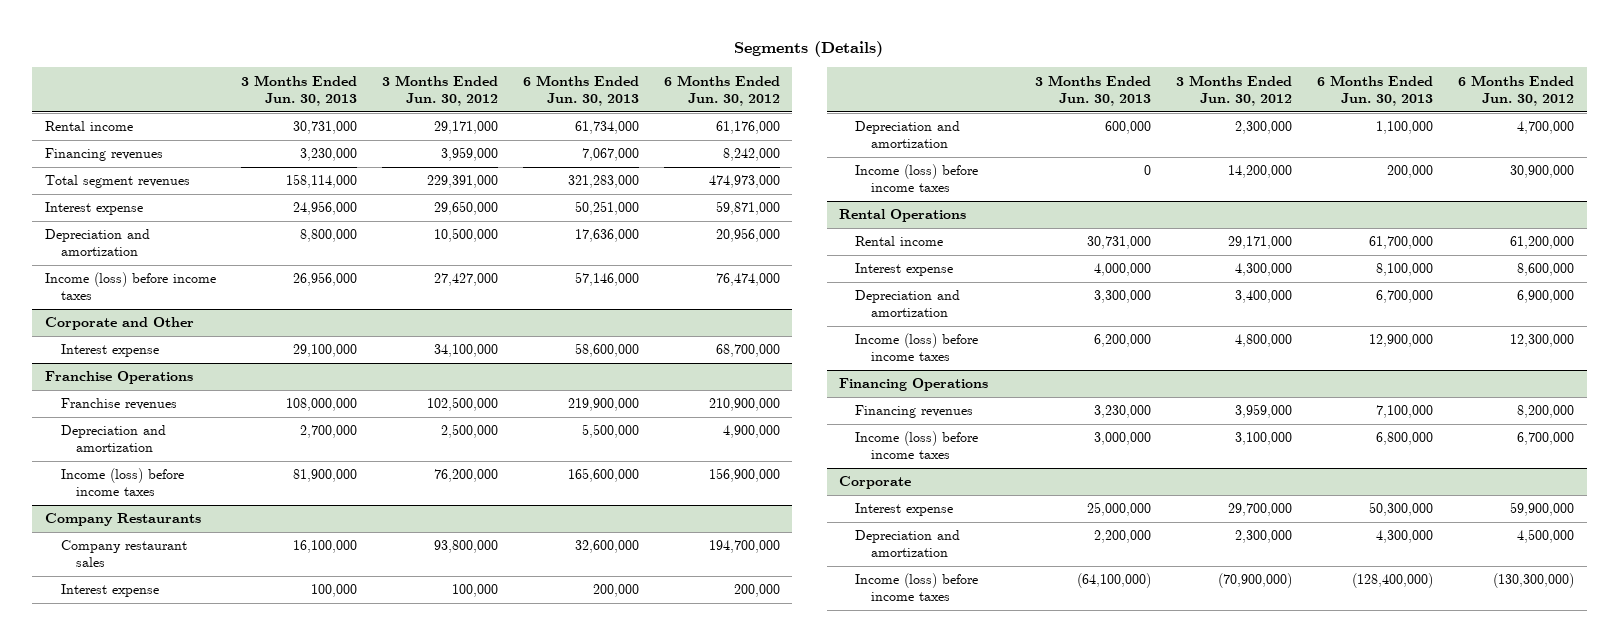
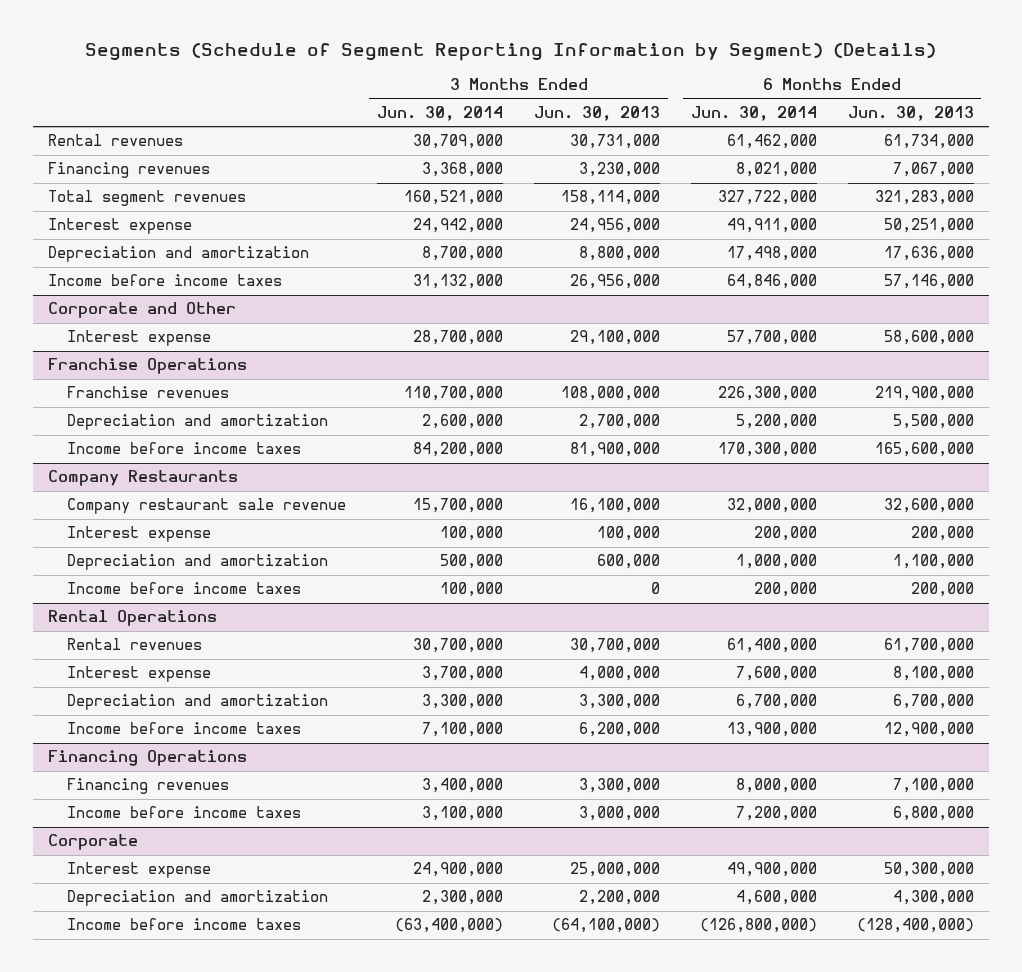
- Segments (Details)
+ Segments (Schedule of Segment Reporting Information by Segment) (Details)
- | 3 Months Ended Jun. 30, 2013 | 3 Months Ended Jun. 30, 2012 | 6 Months Ended Jun. 30, 2013 | 6 Months Ended Jun. 30, 2012
+ | 3 Months Ended Jun. 30, 2014 | 3 Months Ended Jun. 30, 2013 | 6 Months Ended Jun. 30, 2014 | 6 Months Ended Jun. 30, 2013
- Rental income | 30,731,000 | 29,171,000 | 61,734,000 | 61,176,000
+ Rental revenues | 30,709,000 | 30,731,000 | 61,462,000 | 61,734,000
- Income (loss) before income taxes | 26,956,000 | 27,427,000 | 57,146,000 | 76,474,000
+ Income before income taxes | 31,132,000 | 26,956,000 | 64,846,000 | 57,146,000
@ Franchise Operations
- Income (loss) before income taxes | 81,900,000 | 76,200,000 | 165,600,000 | 156,900,000
+ Income before income taxes | 84,200,000 | 81,900,000 | 170,300,000 | 165,600,000
@ Company Restaurants
- Company restaurant sales | 16,100,000 | 93,800,000 | 32,600,000 | 194,700,000
+ Company restaurant sale revenue | 15,700,000 | 16,100,000 | 32,000,000 | 32,600,000
- Income (loss) before income taxes | 0 | 14,200,000 | 200,000 | 30,900,000
+ Income before income taxes | 100,000 | 0 | 200,000 | 200,000
@ Rental Operations
- Rental income | 30,731,000 | 29,171,000 | 61,700,000 | 61,200,000
+ Rental revenues | 30,700,000 | 30,700,000 | 61,400,000 | 61,700,000
- Income (loss) before income taxes | 6,200,000 | 4,800,000 | 12,900,000 | 12,300,000
+ Income before income taxes | 7,100,000 | 6,200,000 | 13,900,000 | 12,900,000
@ Financing Operations
- Financing revenues | 3,230,000 | 3,959,000 | 7,100,000 | 8,200,000
- Income (loss) before income taxes | 3,000,000 | 3,100,000 | 6,800,000 | 6,700,000
+ Financing revenues | 3,400,000 | 3,300,000 | 8,000,000 | 7,100,000
+ Income before income taxes | 3,100,000 | 3,000,000 | 7,200,000 | 6,800,000
@ Corporate
- Income (loss) before income taxes | (64,100,000) | (70,900,000) | (128,400,000) | (130,300,000)
+ Income before income taxes | (63,400,000) | (64,100,000) | (126,800,000) | (128,400,000)

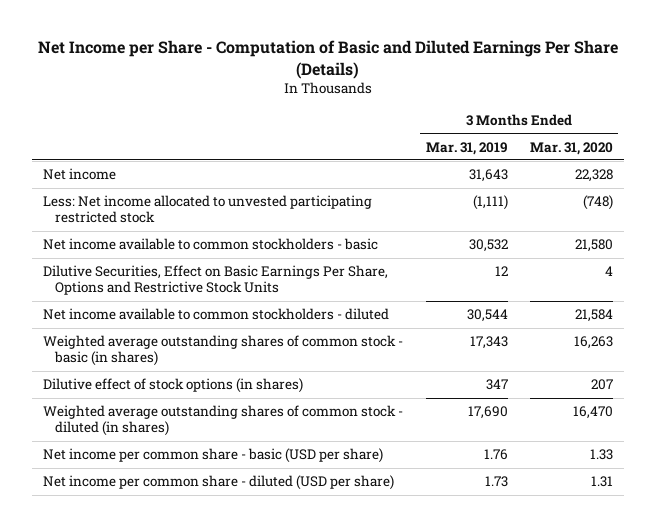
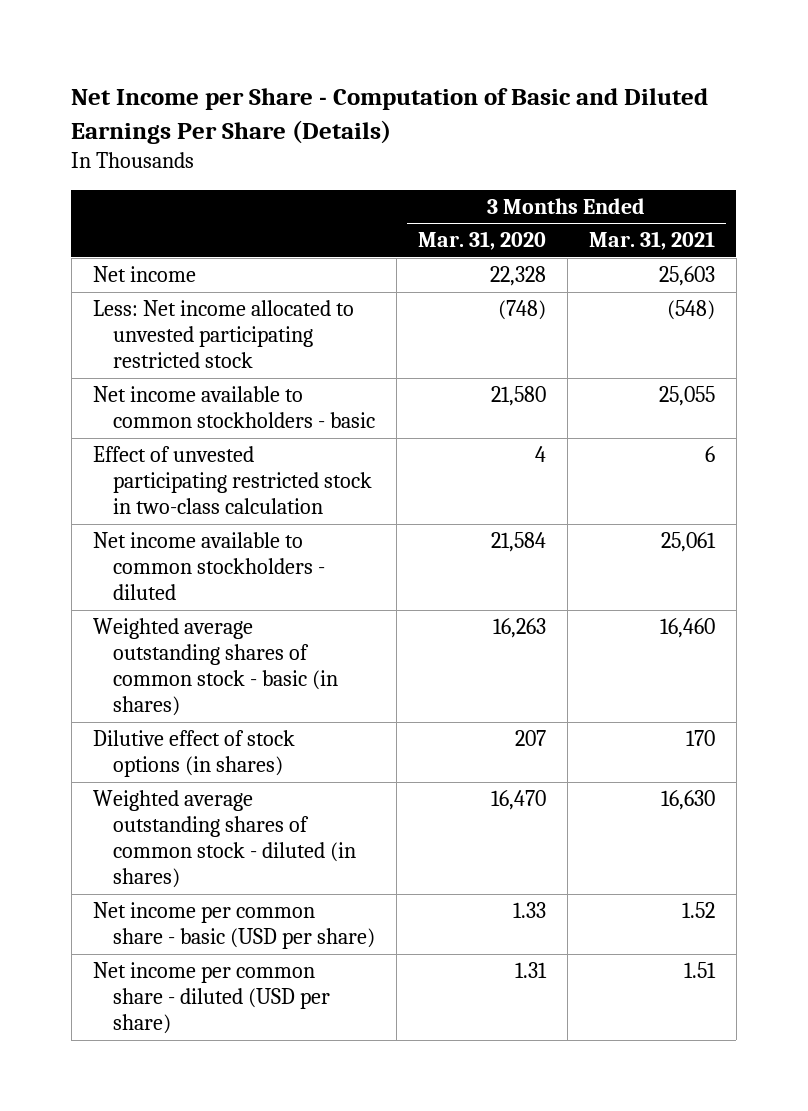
- | 3 Months Ended Mar. 31, 2019 | 3 Months Ended Mar. 31, 2020
+ | 3 Months Ended Mar. 31, 2020 | 3 Months Ended Mar. 31, 2021
- Dilutive Securities, Effect on Basic Earnings Per Share, Options and Restrictive Stock Units | 12 | 4
+ Effect of unvested participating restricted stock in two-class calculation | 4 | 6

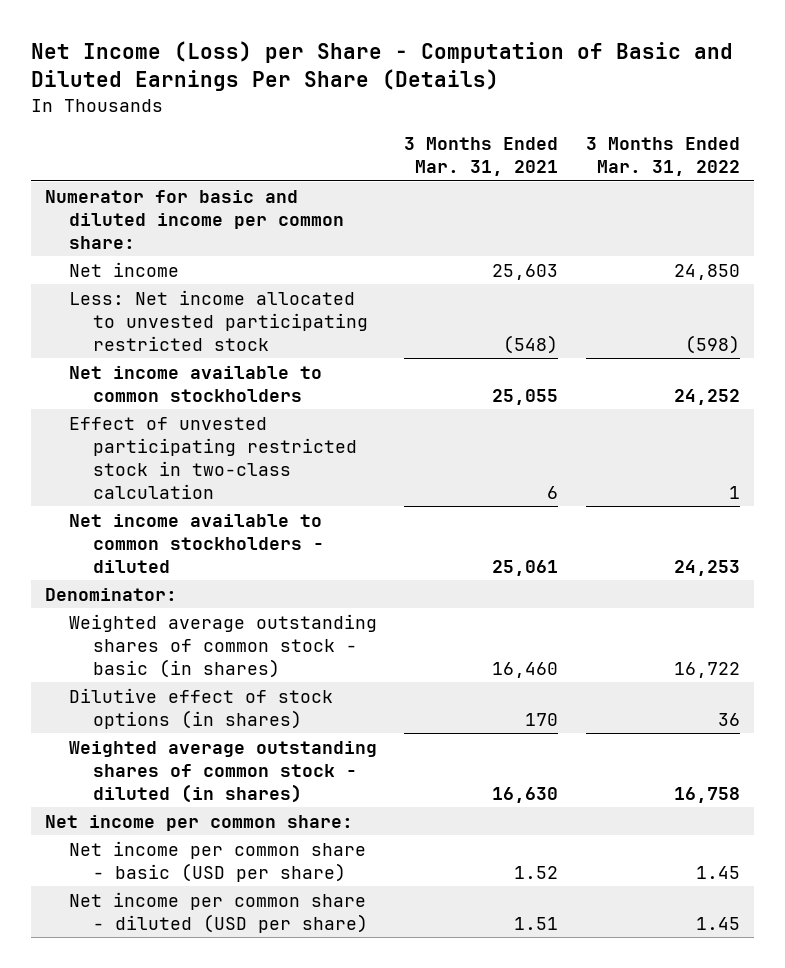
- Net Income per Share - Computation of Basic and Diluted Earnings Per Share (Details)
+ Net Income (Loss) per Share - Computation of Basic and Diluted Earnings Per Share (Details)
- | 3 Months Ended Mar. 31, 2020 | 3 Months Ended Mar. 31, 2021
+ | 3 Months Ended Mar. 31, 2021 | 3 Months Ended Mar. 31, 2022
+ Numerator for basic and diluted income per common share:
- Net income available to common stockholders - basic | 21,580 | 25,055
+ Net income available to common stockholders | 25,055 | 24,252
+ Denominator:
+ Net income per common share:

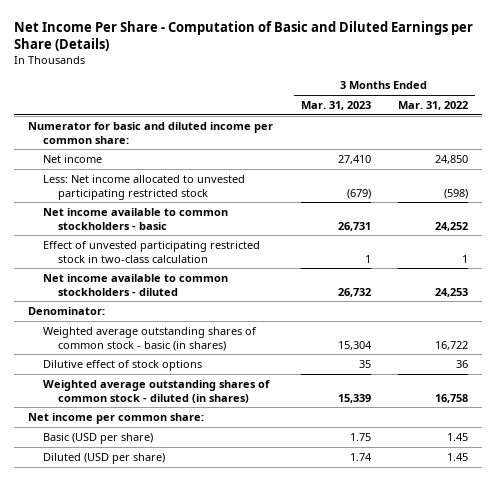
- Net Income (Loss) per Share - Computation of Basic and Diluted Earnings Per Share (Details)
+ Net Income Per Share - Computation of Basic and Diluted Earnings per Share (Details)
- | 3 Months Ended Mar. 31, 2021 | 3 Months Ended Mar. 31, 2022
+ | 3 Months Ended Mar. 31, 2023 | 3 Months Ended Mar. 31, 2022
- Net income available to common stockholders | 25,055 | 24,252
+ Net income available to common stockholders - basic | 26,731 | 24,252
- Dilutive effect of stock options (in shares) | 170 | 36
+ Dilutive effect of stock options | 35 | 36
- Net income per common share - basic (USD per share) | 1.52 | 1.45
- Net income per common share - diluted (USD per share) | 1.51 | 1.45
+ Basic (USD per share) | 1.75 | 1.45
+ Diluted (USD per share) | 1.74 | 1.45

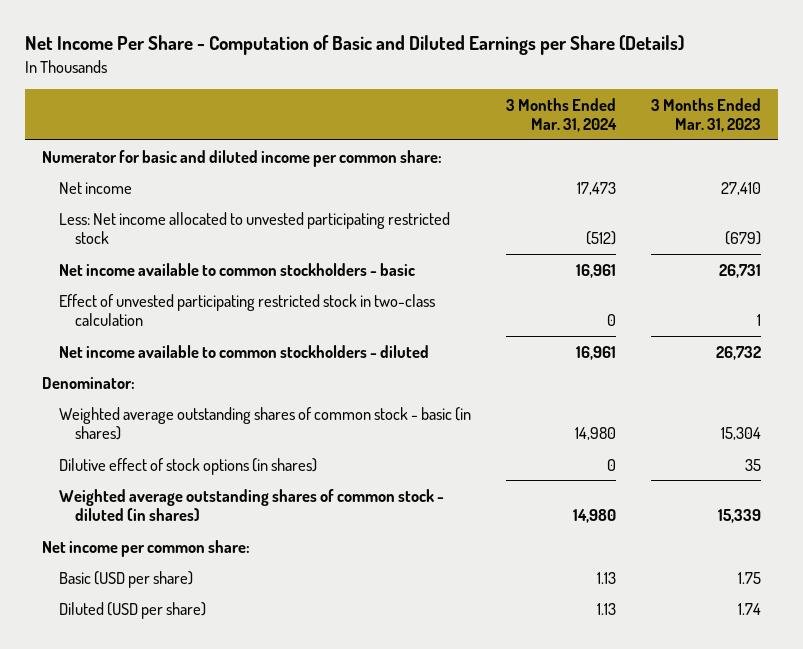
- | 3 Months Ended Mar. 31, 2023 | 3 Months Ended Mar. 31, 2022
+ | 3 Months Ended Mar. 31, 2024 | 3 Months Ended Mar. 31, 2023
- Dilutive effect of stock options | 35 | 36
+ Dilutive effect of stock options (in shares) | 0 | 35

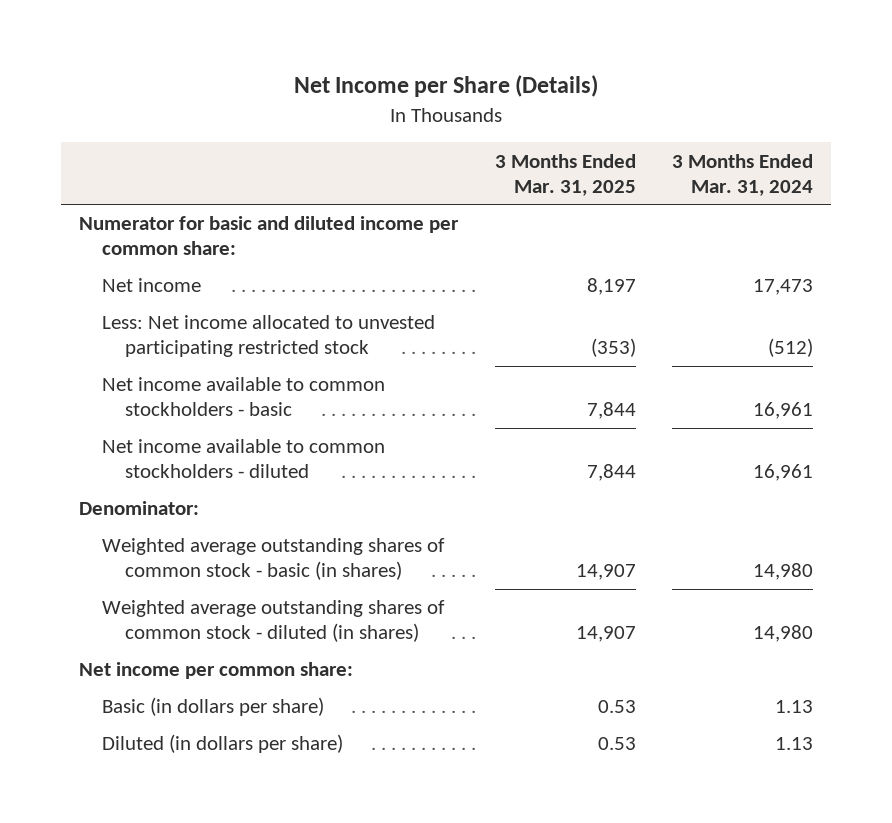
- Net Income Per Share - Computation of Basic and Diluted Earnings per Share (Details)
+ Net Income per Share (Details)
- | 3 Months Ended Mar. 31, 2024 | 3 Months Ended Mar. 31, 2023
+ | 3 Months Ended Mar. 31, 2025 | 3 Months Ended Mar. 31, 2024
- Effect of unvested participating restricted stock in two-class calculation | 0 | 1
- Dilutive effect of stock options (in shares) | 0 | 35
- Basic (USD per share) | 1.13 | 1.75
- Diluted (USD per share) | 1.13 | 1.74
+ Basic (in dollars per share) | 0.53 | 1.13
+ Diluted (in dollars per share) | 0.53 | 1.13

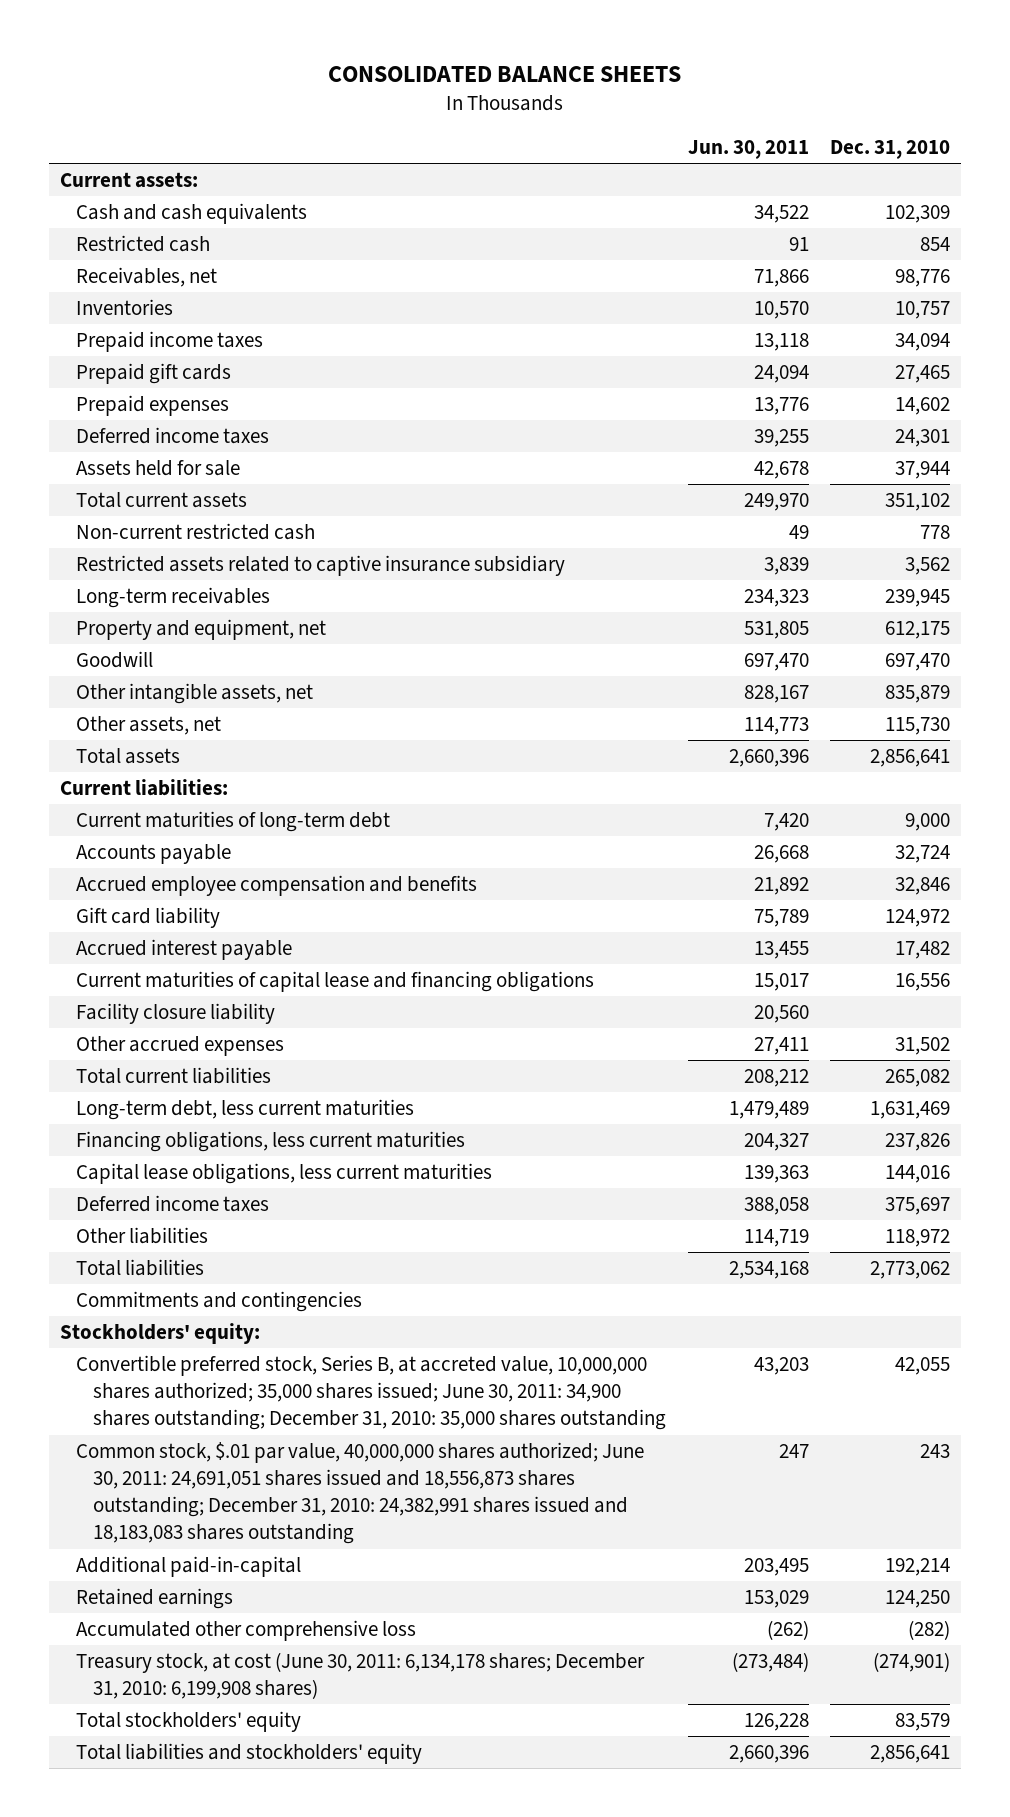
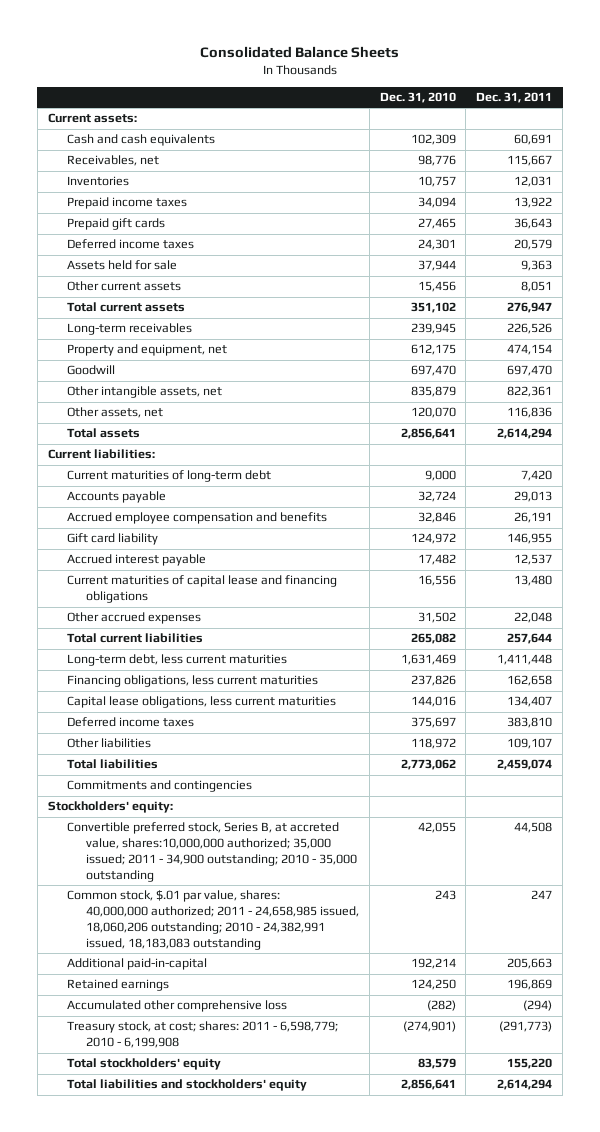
- CONSOLIDATED BALANCE SHEETS
+ Consolidated Balance Sheets
- | Jun. 30, 2011 | Dec. 31, 2010
+ | Dec. 31, 2010 | Dec. 31, 2011
- Restricted cash | 91 | 854
- Prepaid expenses | 13,776 | 14,602
+ Other current assets | 15,456 | 8,051
- Non-current restricted cash | 49 | 778
- Restricted assets related to captive insurance subsidiary | 3,839 | 3,562
- Other assets, net | 114,773 | 115,730
+ Other assets, net | 120,070 | 116,836
- Facility closure liability | 20,560 |
- Convertible preferred stock, Series B, at accreted value, 10,000,000 shares authorized; 35,000 shares issued; June 30, 2011: 34,900 shares outstanding; December 31, 2010: 35,000 shares outstanding | 43,203 | 42,055
- Common stock, $.01 par value, 40,000,000 shares authorized; June 30, 2011: 24,691,051 shares issued and 18,556,873 shares outstanding; December 31, 2010: 24,382,991 shares issued and 18,183,083 shares outstanding | 247 | 243
+ Convertible preferred stock, Series B, at accreted value, shares:10,000,000 authorized; 35,000 issued; 2011 - 34,900 outstanding; 2010 - 35,000 outstanding | 42,055 | 44,508
+ Common stock, $.01 par value, shares: 40,000,000 authorized; 2011 - 24,658,985 issued, 18,060,206 outstanding; 2010 - 24,382,991 issued, 18,183,083 outstanding | 243 | 247
- Treasury stock, at cost (June 30, 2011: 6,134,178 shares; December 31, 2010: 6,199,908 shares) | (273,484) | (274,901)
+ Treasury stock, at cost; shares: 2011 - 6,598,779; 2010 - 6,199,908 | (274,901) | (291,773)

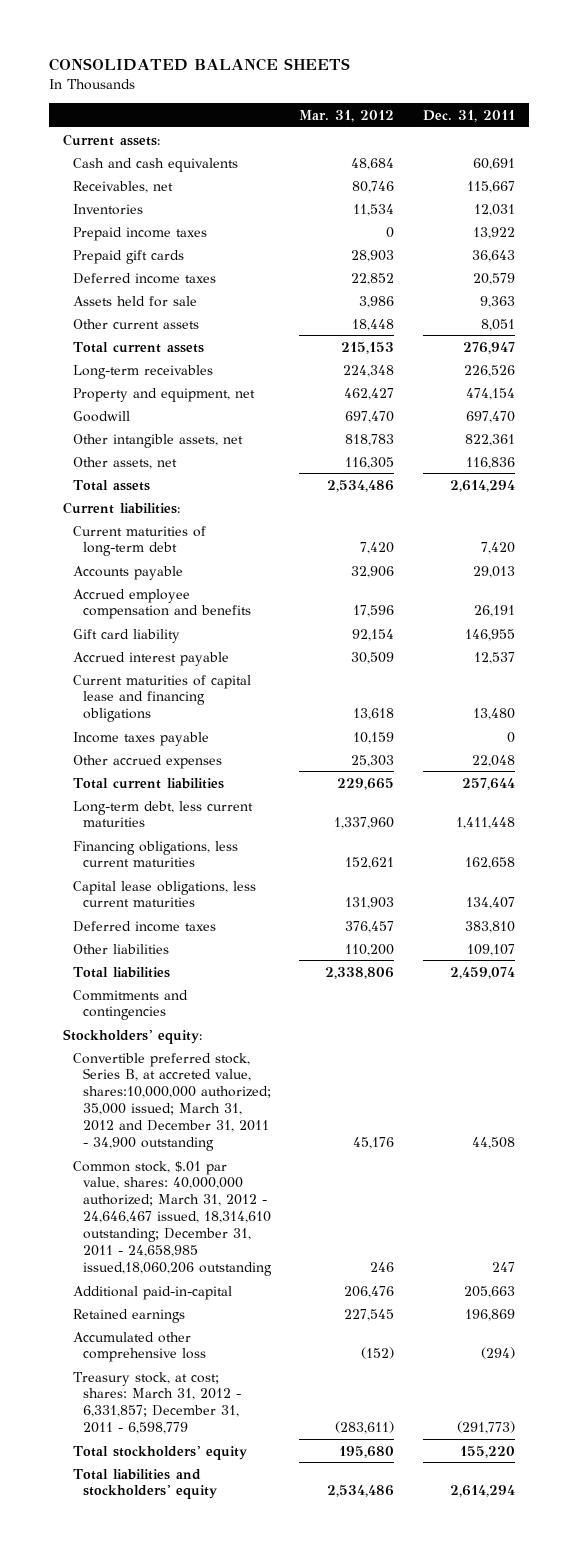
- Consolidated Balance Sheets
+ CONSOLIDATED BALANCE SHEETS
- | Dec. 31, 2010 | Dec. 31, 2011
+ | Mar. 31, 2012 | Dec. 31, 2011
+ Income taxes payable | 10,159 | 0
- Convertible preferred stock, Series B, at accreted value, shares:10,000,000 authorized; 35,000 issued; 2011 - 34,900 outstanding; 2010 - 35,000 outstanding | 42,055 | 44,508
- Common stock, $.01 par value, shares: 40,000,000 authorized; 2011 - 24,658,985 issued, 18,060,206 outstanding; 2010 - 24,382,991 issued, 18,183,083 outstanding | 243 | 247
+ Convertible preferred stock, Series B, at accreted value, shares:10,000,000 authorized; 35,000 issued; March 31, 2012 and December 31, 2011 - 34,900 outstanding | 45,176 | 44,508
+ Common stock, $.01 par value, shares: 40,000,000 authorized; March 31, 2012 - 24,646,467 issued, 18,314,610 outstanding; December 31, 2011 - 24,658,985 issued,18,060,206 outstanding | 246 | 247
- Treasury stock, at cost; shares: 2011 - 6,598,779; 2010 - 6,199,908 | (274,901) | (291,773)
+ Treasury stock, at cost; shares: March 31, 2012 - 6,331,857; December 31, 2011 - 6,598,779 | (283,611) | (291,773)

